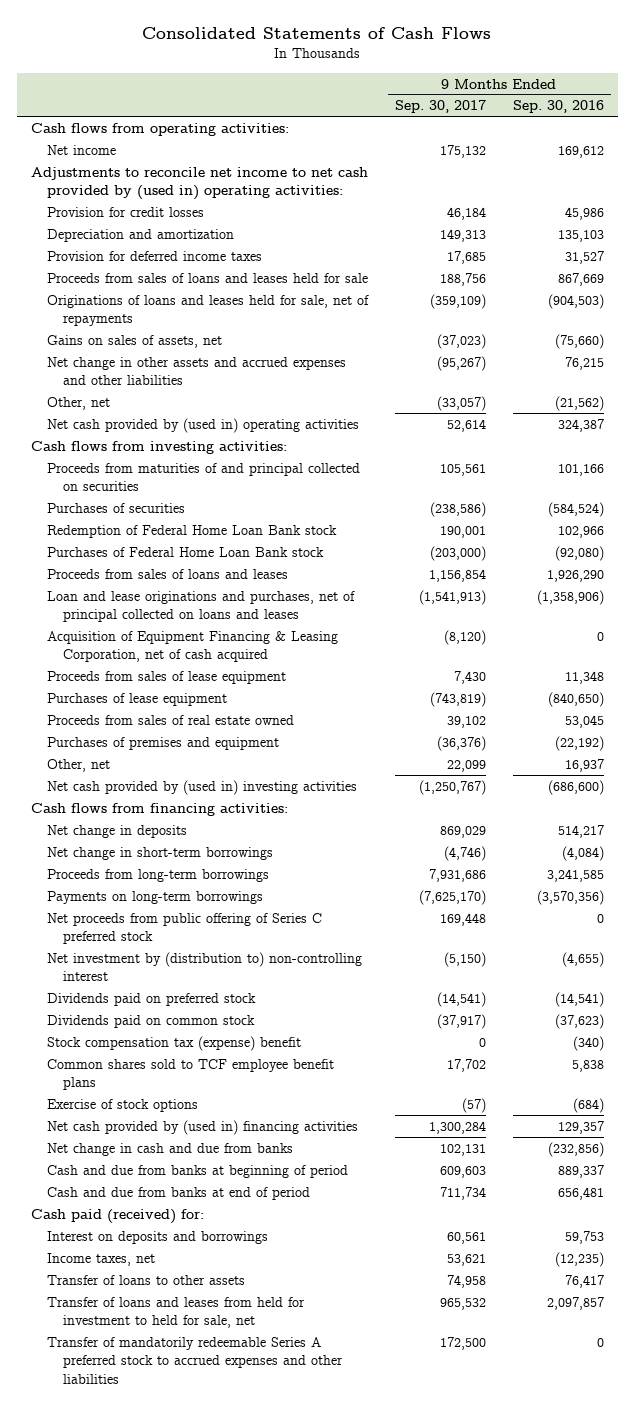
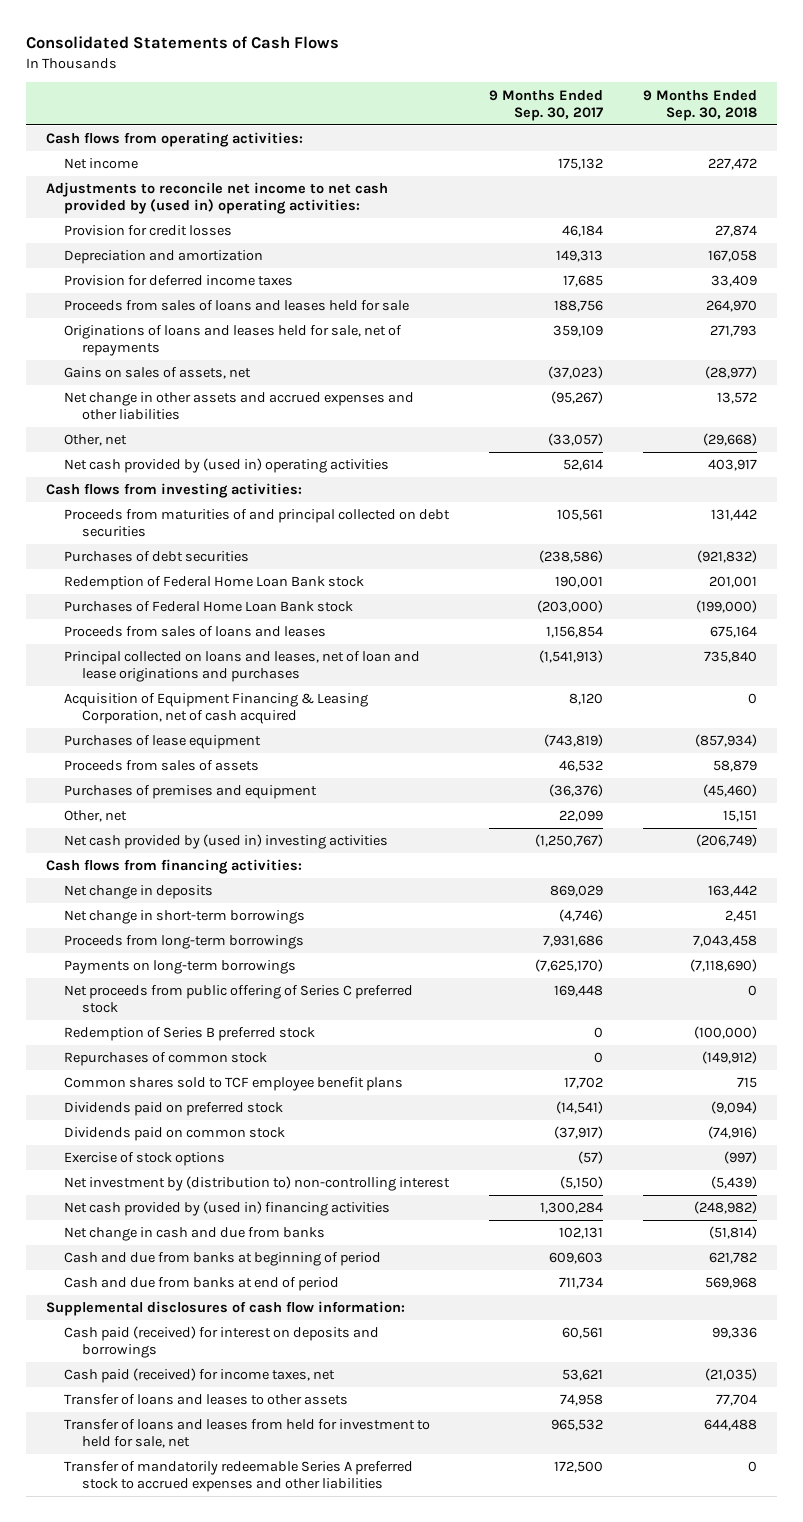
- | 9 Months Ended Sep. 30, 2017 | 9 Months Ended Sep. 30, 2016
+ | 9 Months Ended Sep. 30, 2017 | 9 Months Ended Sep. 30, 2018
- Originations of loans and leases held for sale, net of repayments | (359,109) | (904,503)
+ Originations of loans and leases held for sale, net of repayments | 359,109 | 271,793
- Proceeds from maturities of and principal collected on securities | 105,561 | 101,166
- Purchases of securities | (238,586) | (584,524)
+ Proceeds from maturities of and principal collected on debt securities | 105,561 | 131,442
+ Purchases of debt securities | (238,586) | (921,832)
- Loan and lease originations and purchases, net of principal collected on loans and leases | (1,541,913) | (1,358,906)
- Acquisition of Equipment Financing & Leasing Corporation, net of cash acquired | (8,120) | 0
- Proceeds from sales of lease equipment | 7,430 | 11,348
+ Principal collected on loans and leases, net of loan and lease originations and purchases | (1,541,913) | 735,840
+ Acquisition of Equipment Financing & Leasing Corporation, net of cash acquired | 8,120 | 0
- Proceeds from sales of real estate owned | 39,102 | 53,045
+ Proceeds from sales of assets | 46,532 | 58,879
+ Redemption of Series B preferred stock | 0 | (100,000)
+ Repurchases of common stock | 0 | (149,912)
moved up: Common shares sold to TCF employee benefit plans | 17,702 | 715
- Stock compensation tax (expense) benefit | 0 | (340)
moved down: Net investment by (distribution to) non-controlling interest | (5,150) | (5,439)
- Cash paid (received) for:
- Interest on deposits and borrowings | 60,561 | 59,753
- Income taxes, net | 53,621 | (12,235)
- Transfer of loans to other assets | 74,958 | 76,417
+ Supplemental disclosures of cash flow information:
+ Cash paid (received) for interest on deposits and borrowings | 60,561 | 99,336
+ Cash paid (received) for income taxes, net | 53,621 | (21,035)
+ Transfer of loans and leases to other assets | 74,958 | 77,704

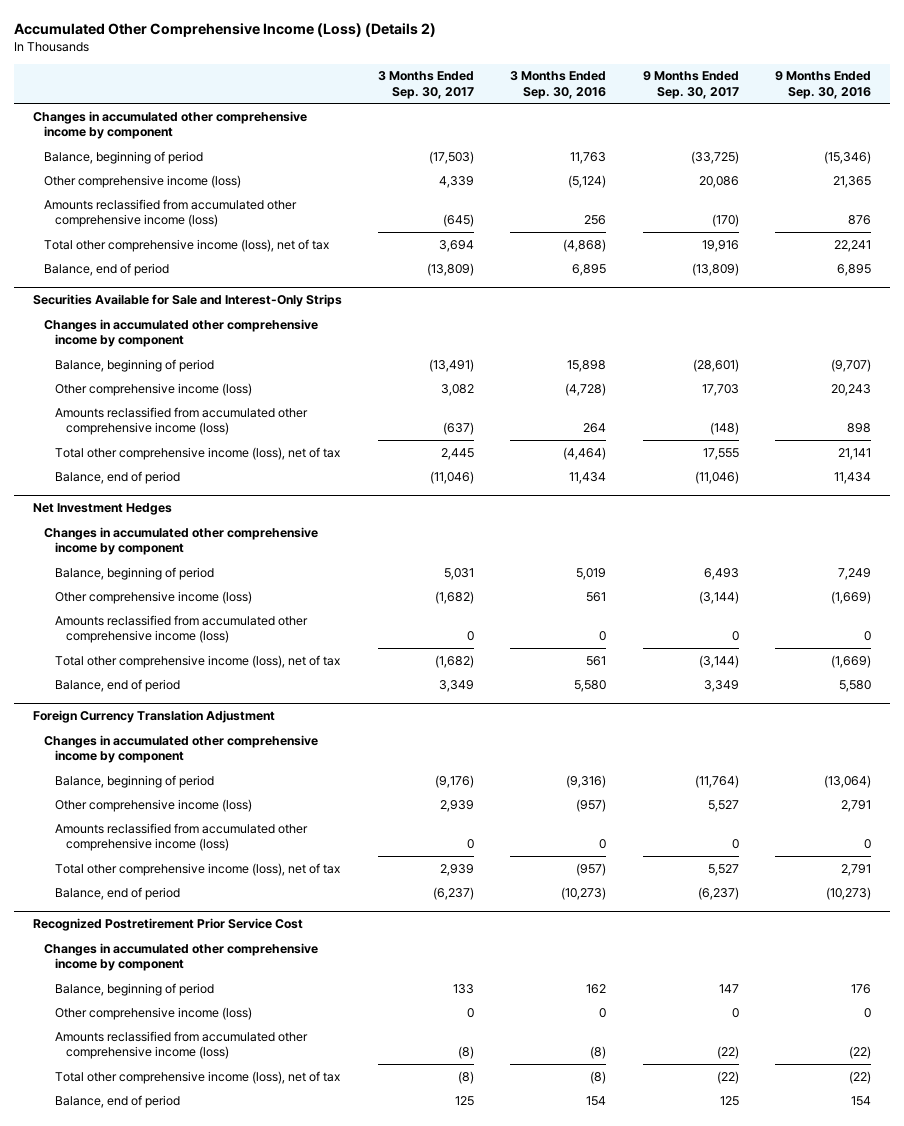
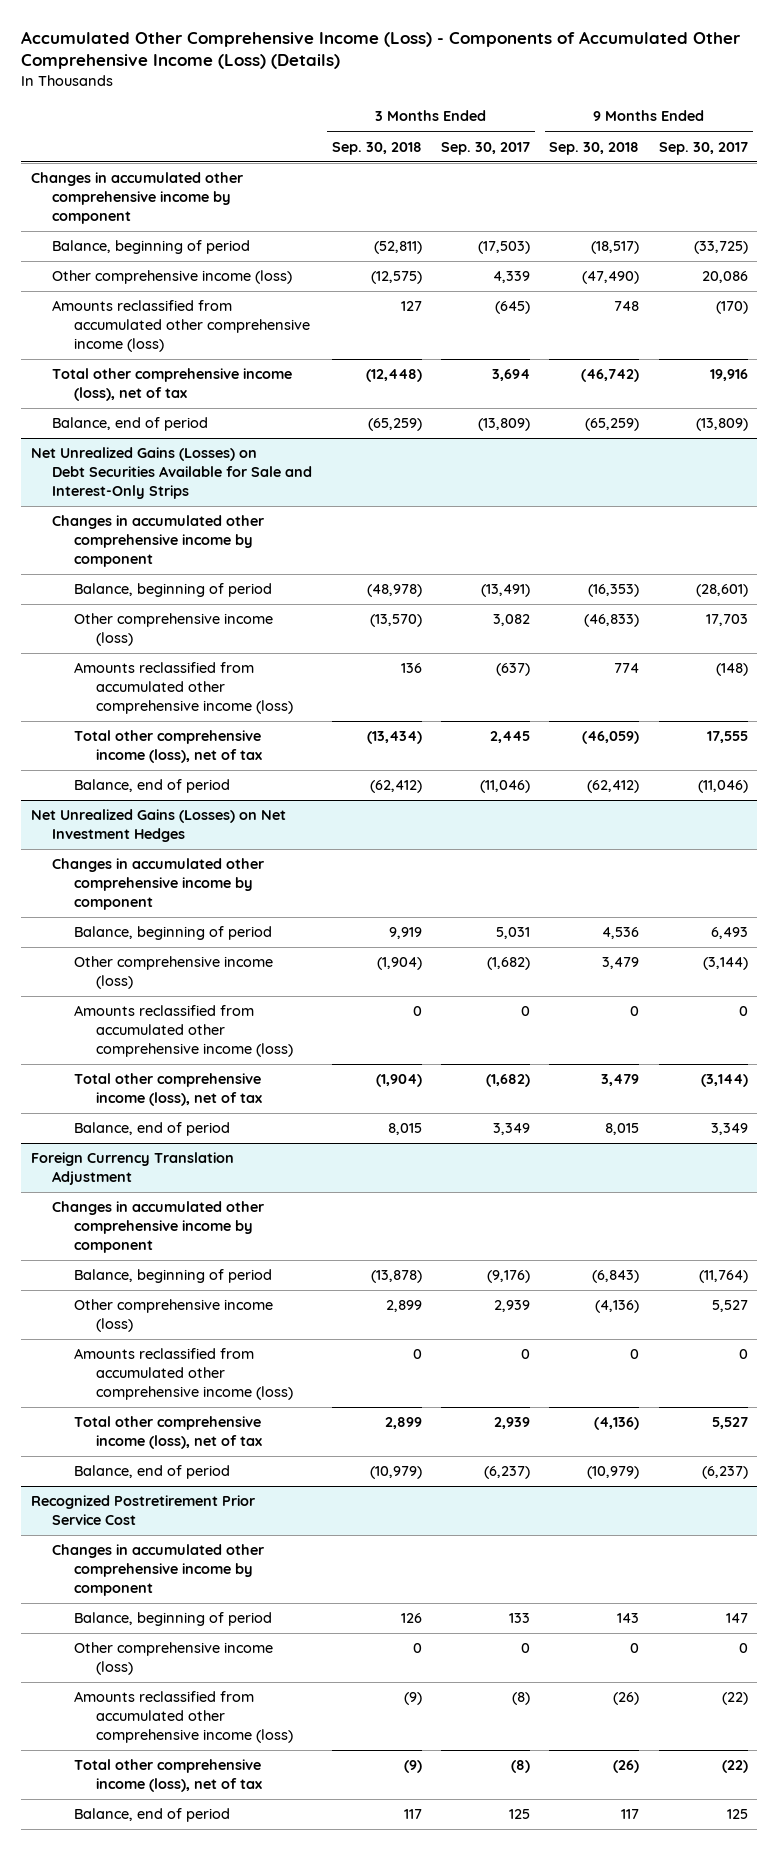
- Accumulated Other Comprehensive Income (Loss) (Details 2)
+ Accumulated Other Comprehensive Income (Loss) - Components of Accumulated Other Comprehensive Income (Loss) (Details)
- | 3 Months Ended Sep. 30, 2017 | 3 Months Ended Sep. 30, 2016 | 9 Months Ended Sep. 30, 2017 | 9 Months Ended Sep. 30, 2016
+ | 3 Months Ended Sep. 30, 2018 | 3 Months Ended Sep. 30, 2017 | 9 Months Ended Sep. 30, 2018 | 9 Months Ended Sep. 30, 2017
- Securities Available for Sale and Interest-Only Strips
+ Net Unrealized Gains (Losses) on Debt Securities Available for Sale and Interest-Only Strips
- Net Investment Hedges
+ Net Unrealized Gains (Losses) on Net Investment Hedges

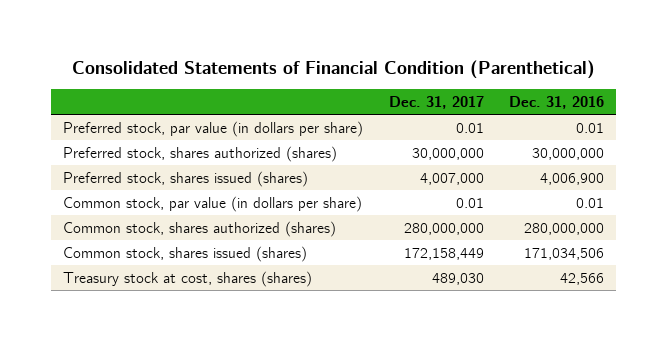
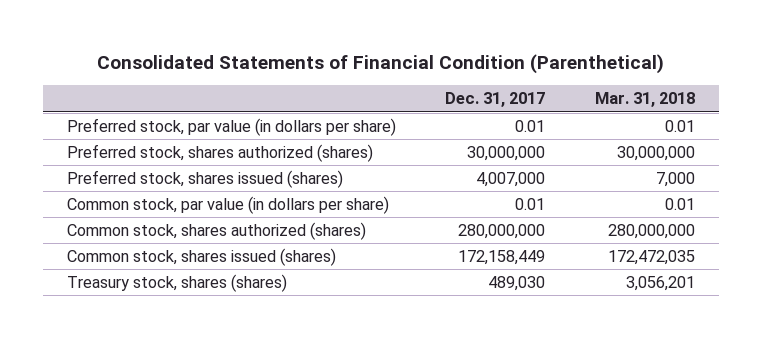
- | Dec. 31, 2017 | Dec. 31, 2016
+ | Dec. 31, 2017 | Mar. 31, 2018
- Treasury stock at cost, shares (shares) | 489,030 | 42,566
+ Treasury stock, shares (shares) | 489,030 | 3,056,201

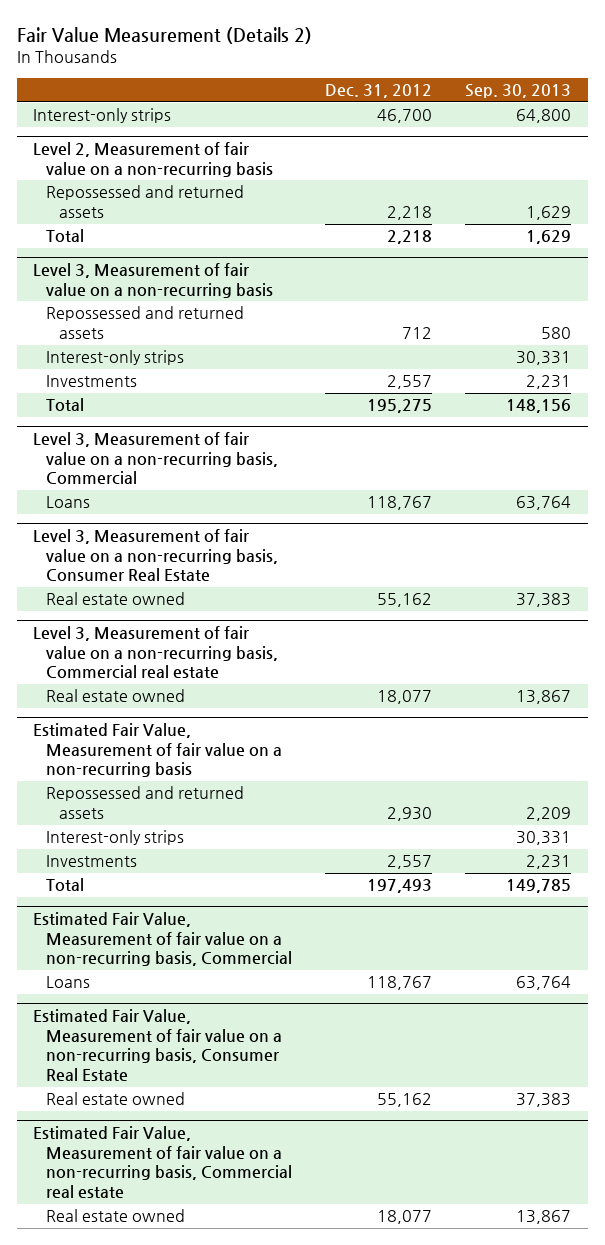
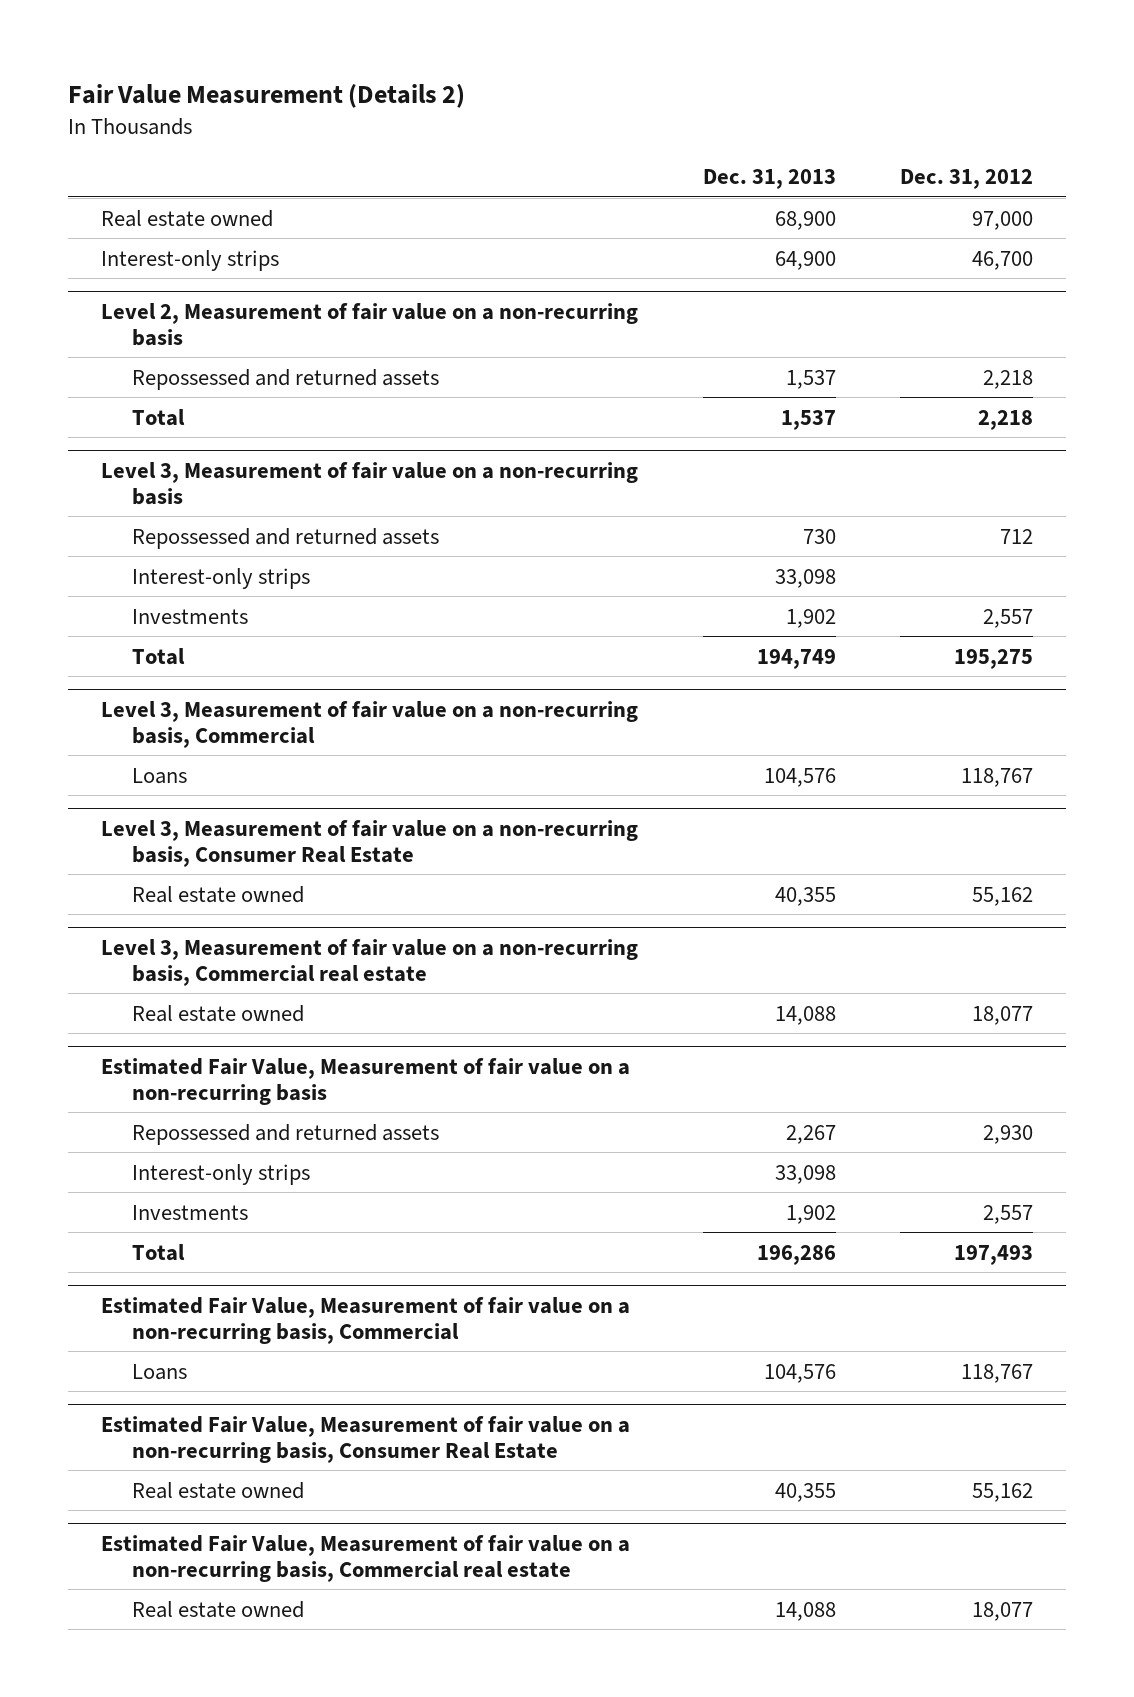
- | Dec. 31, 2012 | Sep. 30, 2013
+ | Dec. 31, 2013 | Dec. 31, 2012
+ Real estate owned | 68,900 | 97,000

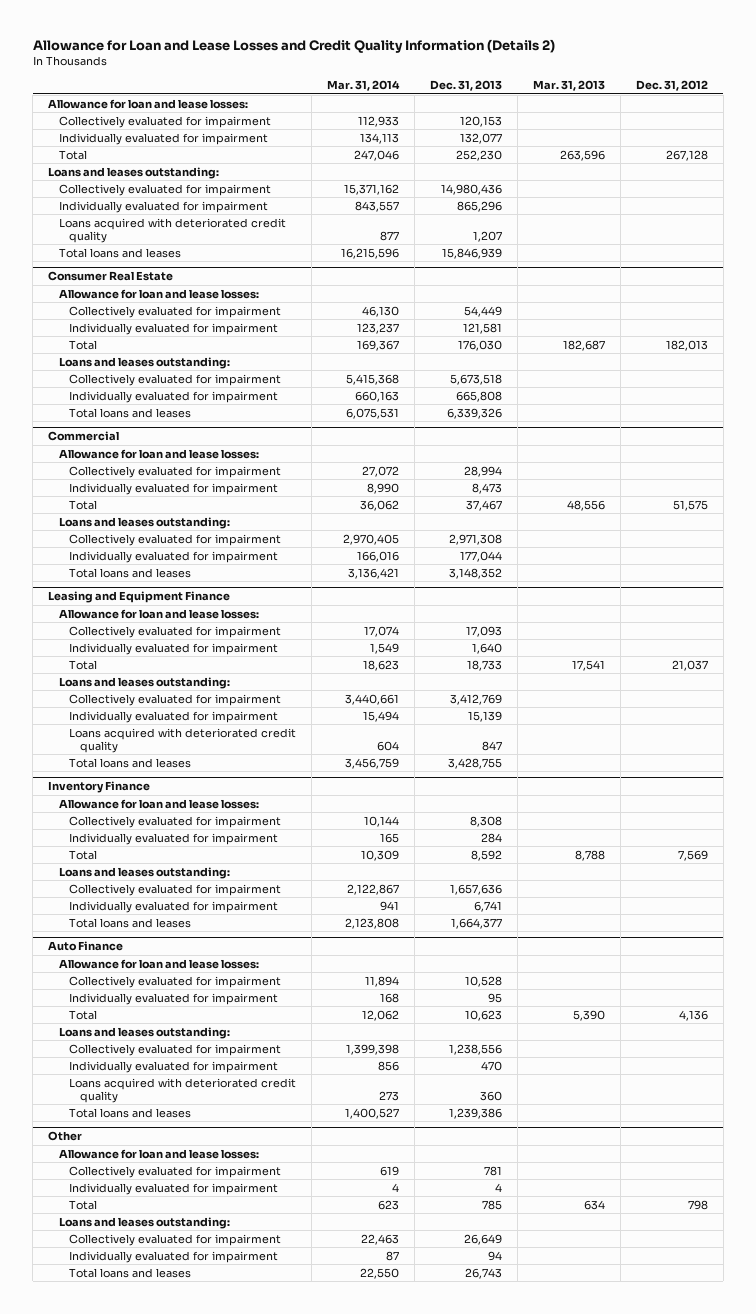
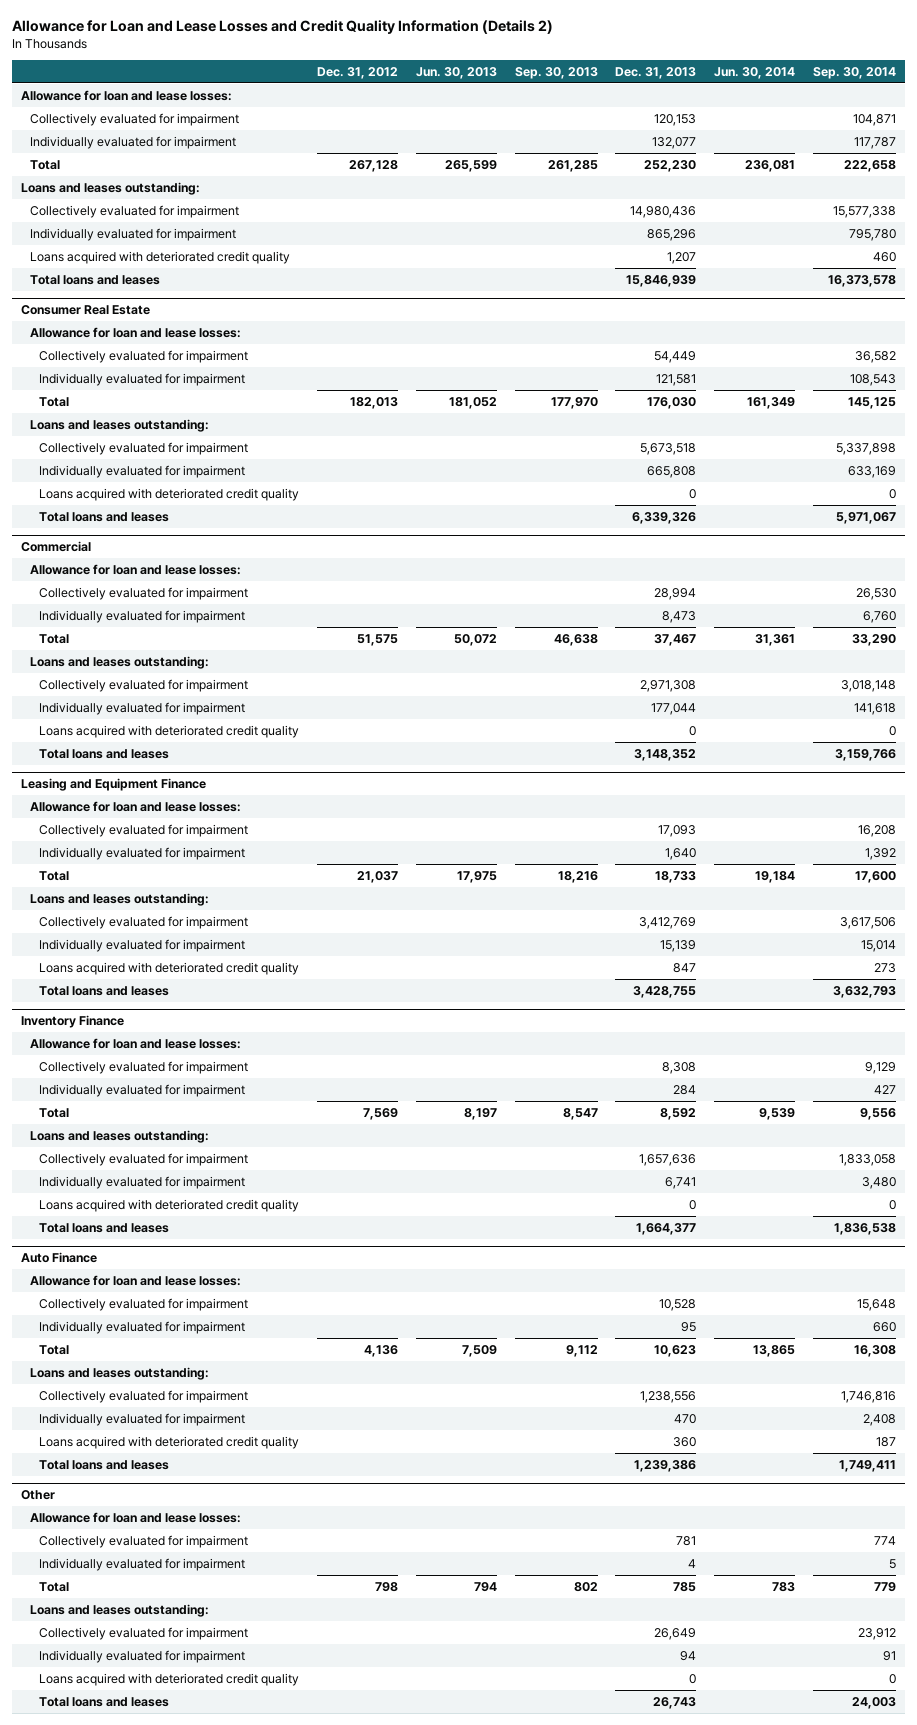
- | Mar. 31, 2014 | Dec. 31, 2013 | Mar. 31, 2013 | Dec. 31, 2012
+ | Dec. 31, 2012 | Jun. 30, 2013 | Sep. 30, 2013 | Dec. 31, 2013 | Jun. 30, 2014 | Sep. 30, 2014
@ Consumer Real Estate
+ Loans acquired with deteriorated credit quality | | | | 0 | | 0
@ Commercial
+ Loans acquired with deteriorated credit quality | | | | 0 | | 0
@ Inventory Finance
+ Loans acquired with deteriorated credit quality | | | | 0 | | 0
@ Other
+ Loans acquired with deteriorated credit quality | | | | 0 | | 0

